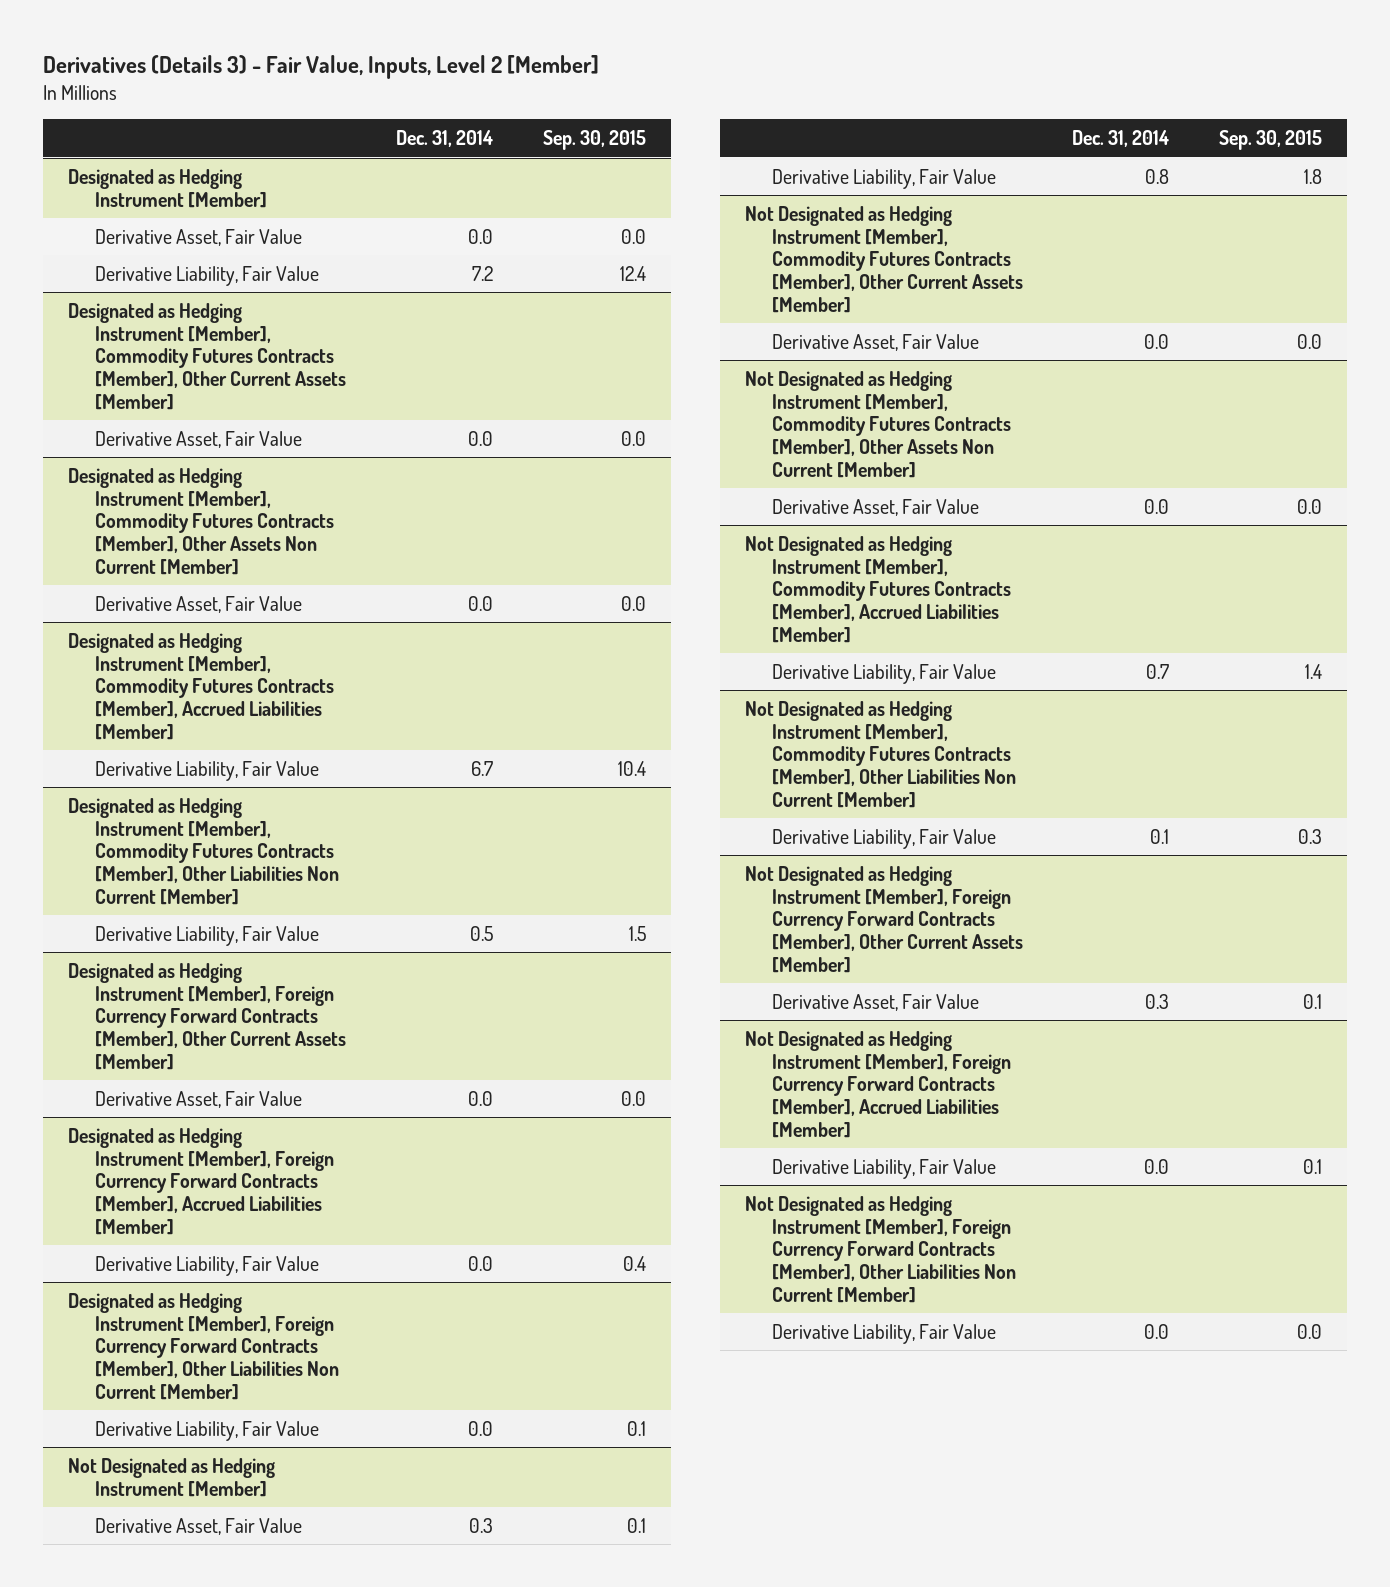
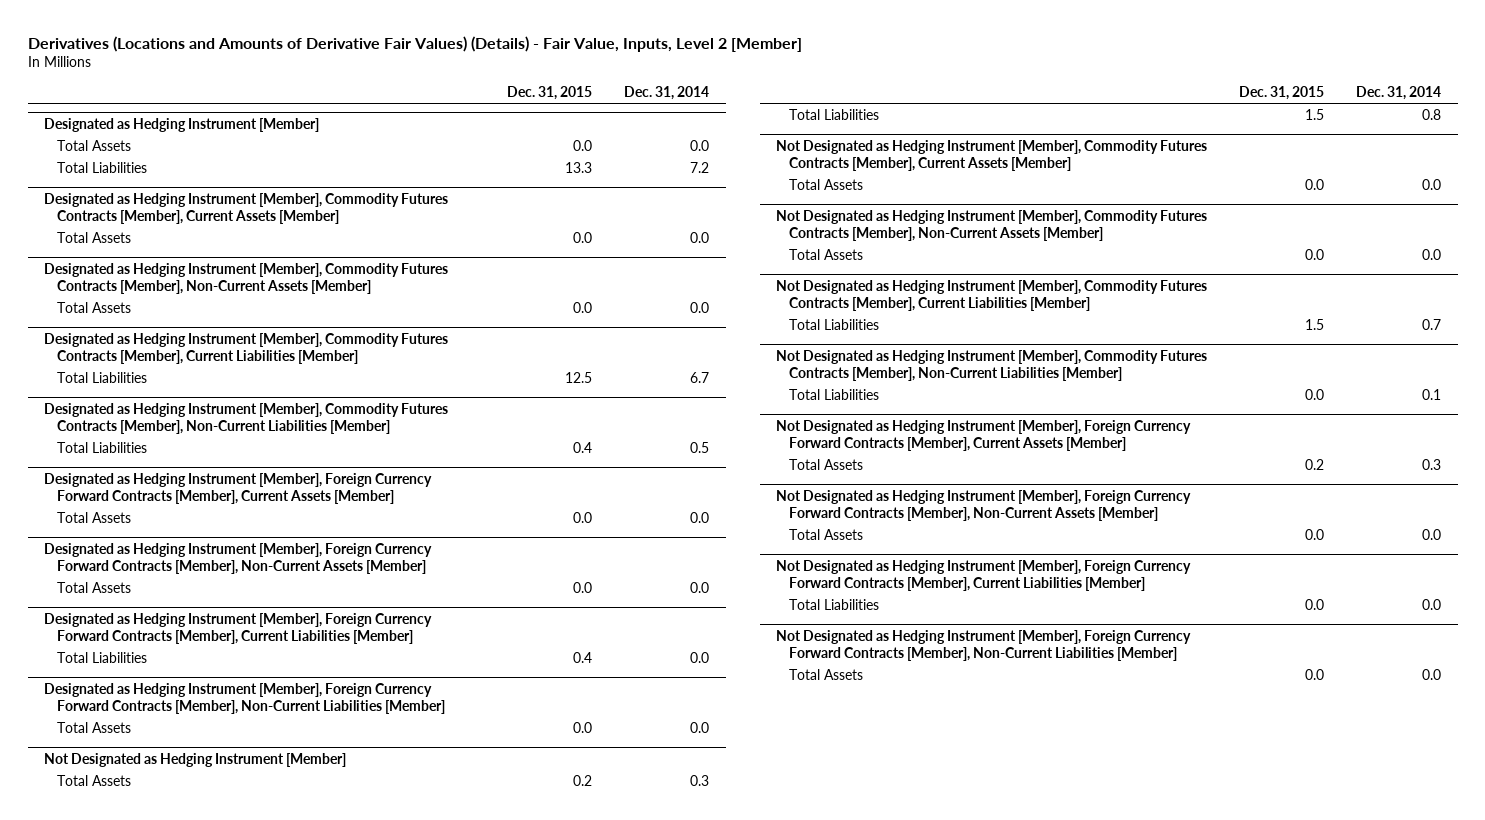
- Derivatives (Details 3) - Fair Value, Inputs, Level 2 [Member]
+ Derivatives (Locations and Amounts of Derivative Fair Values) (Details) - Fair Value, Inputs, Level 2 [Member]
- | Dec. 31, 2014 | Sep. 30, 2015
+ | Dec. 31, 2015 | Dec. 31, 2014
@ Designated as Hedging Instrument [Member]
- Derivative Asset, Fair Value | 0.0 | 0.0
- Derivative Liability, Fair Value | 7.2 | 12.4
- Designated as Hedging Instrument [Member], Commodity Futures Contracts [Member], Other Current Assets [Member]
- Derivative Asset, Fair Value | 0.0 | 0.0
- Designated as Hedging Instrument [Member], Commodity Futures Contracts [Member], Other Assets Non Current [Member]
- Derivative Asset, Fair Value | 0.0 | 0.0
- Designated as Hedging Instrument [Member], Commodity Futures Contracts [Member], Accrued Liabilities [Member]
- Derivative Liability, Fair Value | 6.7 | 10.4
- Designated as Hedging Instrument [Member], Commodity Futures Contracts [Member], Other Liabilities Non Current [Member]
- Derivative Liability, Fair Value | 0.5 | 1.5
- Designated as Hedging Instrument [Member], Foreign Currency Forward Contracts [Member], Other Current Assets [Member]
- Derivative Asset, Fair Value | 0.0 | 0.0
- Designated as Hedging Instrument [Member], Foreign Currency Forward Contracts [Member], Accrued Liabilities [Member]
- Derivative Liability, Fair Value | 0.0 | 0.4
- Designated as Hedging Instrument [Member], Foreign Currency Forward Contracts [Member], Other Liabilities Non Current [Member]
- Derivative Liability, Fair Value | 0.0 | 0.1
@ Designated as Hedging Instrument [Member]
+ Total Assets | 0.0 | 0.0
+ Total Liabilities | 13.3 | 7.2
+ Designated as Hedging Instrument [Member], Commodity Futures Contracts [Member], Current Assets [Member]
+ Total Assets | 0.0 | 0.0
+ Designated as Hedging Instrument [Member], Commodity Futures Contracts [Member], Non-Current Assets [Member]
+ Total Assets | 0.0 | 0.0
+ Designated as Hedging Instrument [Member], Commodity Futures Contracts [Member], Current Liabilities [Member]
+ Total Liabilities | 12.5 | 6.7
+ Designated as Hedging Instrument [Member], Commodity Futures Contracts [Member], Non-Current Liabilities [Member]
+ Total Liabilities | 0.4 | 0.5
+ Designated as Hedging Instrument [Member], Foreign Currency Forward Contracts [Member], Current Assets [Member]
+ Total Assets | 0.0 | 0.0
+ Designated as Hedging Instrument [Member], Foreign Currency Forward Contracts [Member], Non-Current Assets [Member]
+ Total Assets | 0.0 | 0.0
+ Designated as Hedging Instrument [Member], Foreign Currency Forward Contracts [Member], Current Liabilities [Member]
+ Total Liabilities | 0.4 | 0.0
+ Designated as Hedging Instrument [Member], Foreign Currency Forward Contracts [Member], Non-Current Liabilities [Member]
+ Total Assets | 0.0 | 0.0
@ Not Designated as Hedging Instrument [Member]
- Derivative Asset, Fair Value | 0.3 | 0.1
- Derivative Liability, Fair Value | 0.8 | 1.8
- Not Designated as Hedging Instrument [Member], Commodity Futures Contracts [Member], Other Current Assets [Member]
- Derivative Asset, Fair Value | 0.0 | 0.0
- Not Designated as Hedging Instrument [Member], Commodity Futures Contracts [Member], Other Assets Non Current [Member]
- Derivative Asset, Fair Value | 0.0 | 0.0
- Not Designated as Hedging Instrument [Member], Commodity Futures Contracts [Member], Accrued Liabilities [Member]
- Derivative Liability, Fair Value | 0.7 | 1.4
- Not Designated as Hedging Instrument [Member], Commodity Futures Contracts [Member], Other Liabilities Non Current [Member]
- Derivative Liability, Fair Value | 0.1 | 0.3
- Not Designated as Hedging Instrument [Member], Foreign Currency Forward Contracts [Member], Other Current Assets [Member]
- Derivative Asset, Fair Value | 0.3 | 0.1
- Not Designated as Hedging Instrument [Member], Foreign Currency Forward Contracts [Member], Accrued Liabilities [Member]
- Derivative Liability, Fair Value | 0.0 | 0.1
- Not Designated as Hedging Instrument [Member], Foreign Currency Forward Contracts [Member], Other Liabilities Non Current [Member]
- Derivative Liability, Fair Value | 0.0 | 0.0
@ Not Designated as Hedging Instrument [Member]
+ Total Assets | 0.2 | 0.3
+ Total Liabilities | 1.5 | 0.8
+ Not Designated as Hedging Instrument [Member], Commodity Futures Contracts [Member], Current Assets [Member]
+ Total Assets | 0.0 | 0.0
+ Not Designated as Hedging Instrument [Member], Commodity Futures Contracts [Member], Non-Current Assets [Member]
+ Total Assets | 0.0 | 0.0
+ Not Designated as Hedging Instrument [Member], Commodity Futures Contracts [Member], Current Liabilities [Member]
+ Total Liabilities | 1.5 | 0.7
+ Not Designated as Hedging Instrument [Member], Commodity Futures Contracts [Member], Non-Current Liabilities [Member]
+ Total Liabilities | 0.0 | 0.1
+ Not Designated as Hedging Instrument [Member], Foreign Currency Forward Contracts [Member], Current Assets [Member]
+ Total Assets | 0.2 | 0.3
+ Not Designated as Hedging Instrument [Member], Foreign Currency Forward Contracts [Member], Non-Current Assets [Member]
+ Total Assets | 0.0 | 0.0
+ Not Designated as Hedging Instrument [Member], Foreign Currency Forward Contracts [Member], Current Liabilities [Member]
+ Total Liabilities | 0.0 | 0.0
+ Not Designated as Hedging Instrument [Member], Foreign Currency Forward Contracts [Member], Non-Current Liabilities [Member]
+ Total Assets | 0.0 | 0.0

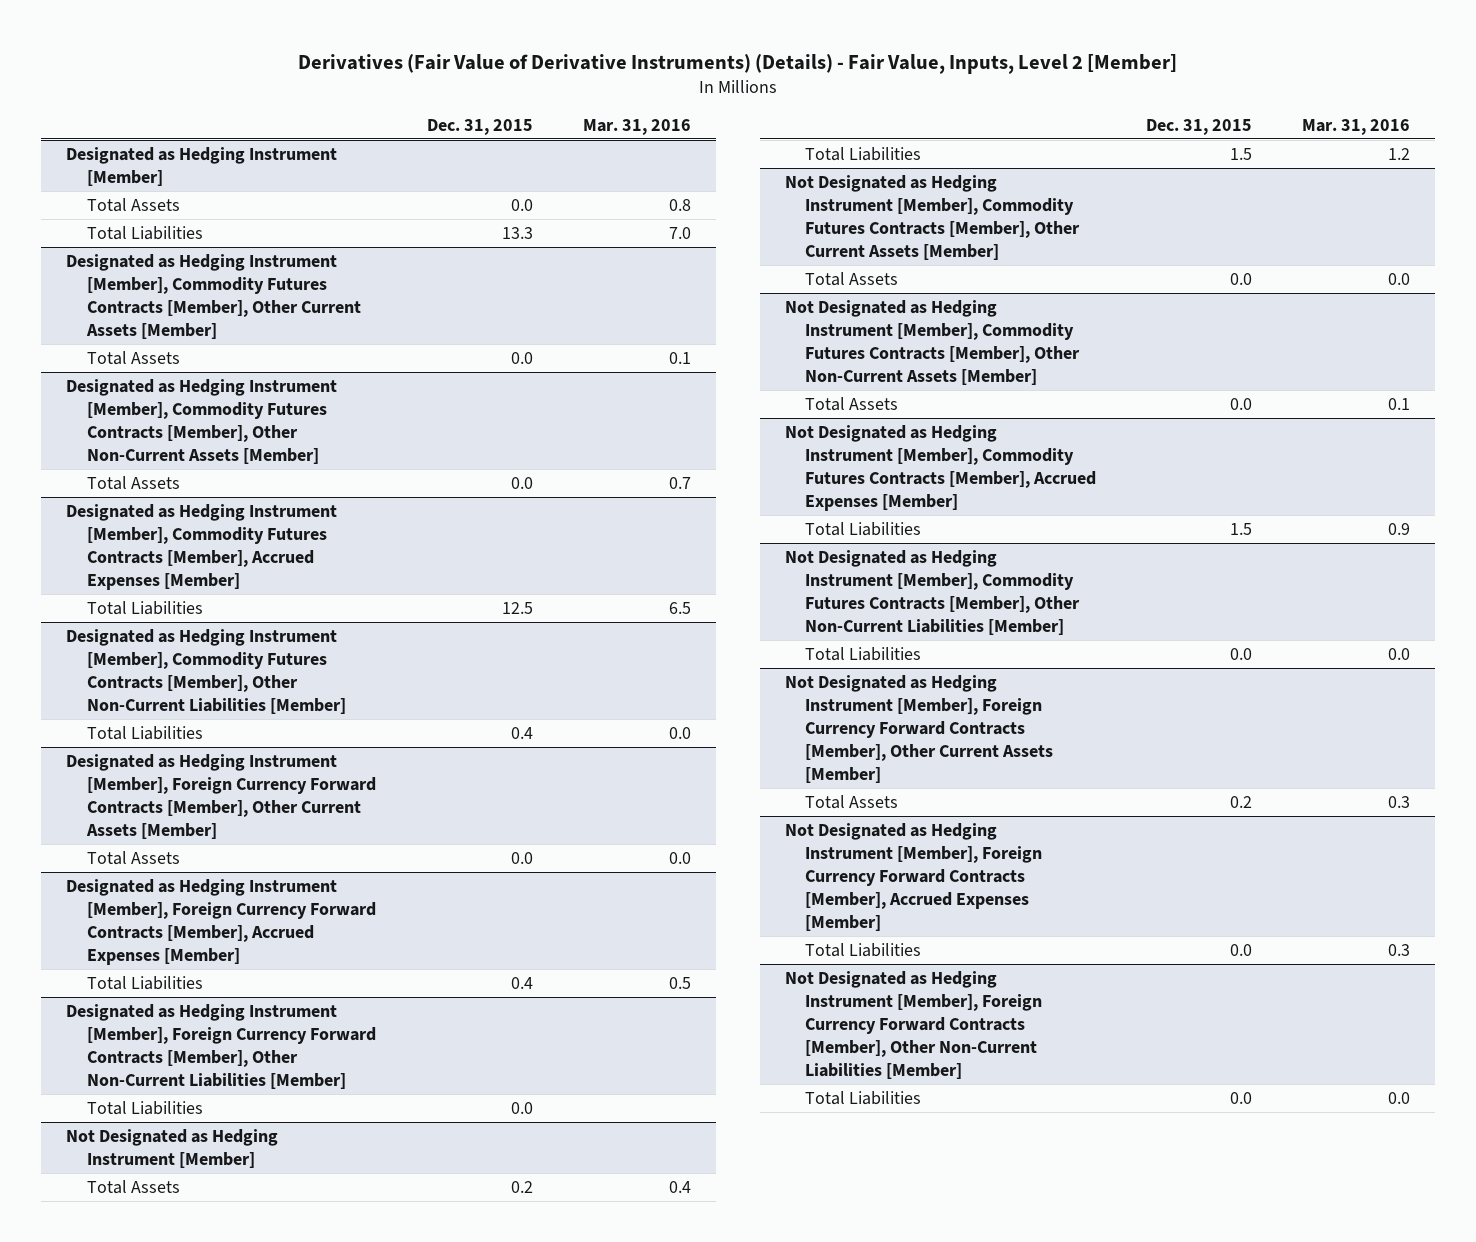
- Derivatives (Locations and Amounts of Derivative Fair Values) (Details) - Fair Value, Inputs, Level 2 [Member]
+ Derivatives (Fair Value of Derivative Instruments) (Details) - Fair Value, Inputs, Level 2 [Member]
- | Dec. 31, 2015 | Dec. 31, 2014
+ | Dec. 31, 2015 | Mar. 31, 2016
- Designated as Hedging Instrument [Member], Commodity Futures Contracts [Member], Current Assets [Member]
+ Designated as Hedging Instrument [Member], Commodity Futures Contracts [Member], Other Current Assets [Member]
- Designated as Hedging Instrument [Member], Commodity Futures Contracts [Member], Non-Current Assets [Member]
+ Designated as Hedging Instrument [Member], Commodity Futures Contracts [Member], Other Non-Current Assets [Member]
- Designated as Hedging Instrument [Member], Commodity Futures Contracts [Member], Current Liabilities [Member]
+ Designated as Hedging Instrument [Member], Commodity Futures Contracts [Member], Accrued Expenses [Member]
- Designated as Hedging Instrument [Member], Commodity Futures Contracts [Member], Non-Current Liabilities [Member]
+ Designated as Hedging Instrument [Member], Commodity Futures Contracts [Member], Other Non-Current Liabilities [Member]
- Designated as Hedging Instrument [Member], Foreign Currency Forward Contracts [Member], Current Assets [Member]
- Total Assets | 0.0 | 0.0
- Designated as Hedging Instrument [Member], Foreign Currency Forward Contracts [Member], Non-Current Assets [Member]
+ Designated as Hedging Instrument [Member], Foreign Currency Forward Contracts [Member], Other Current Assets [Member]
- Designated as Hedging Instrument [Member], Foreign Currency Forward Contracts [Member], Current Liabilities [Member]
+ Designated as Hedging Instrument [Member], Foreign Currency Forward Contracts [Member], Accrued Expenses [Member]
- Designated as Hedging Instrument [Member], Foreign Currency Forward Contracts [Member], Non-Current Liabilities [Member]
- Total Assets | 0.0 | 0.0
+ Designated as Hedging Instrument [Member], Foreign Currency Forward Contracts [Member], Other Non-Current Liabilities [Member]
+ Total Liabilities | 0.0 |
- Not Designated as Hedging Instrument [Member], Commodity Futures Contracts [Member], Current Assets [Member]
+ Not Designated as Hedging Instrument [Member], Commodity Futures Contracts [Member], Other Current Assets [Member]
- Not Designated as Hedging Instrument [Member], Commodity Futures Contracts [Member], Non-Current Assets [Member]
+ Not Designated as Hedging Instrument [Member], Commodity Futures Contracts [Member], Other Non-Current Assets [Member]
- Not Designated as Hedging Instrument [Member], Commodity Futures Contracts [Member], Current Liabilities [Member]
+ Not Designated as Hedging Instrument [Member], Commodity Futures Contracts [Member], Accrued Expenses [Member]
- Not Designated as Hedging Instrument [Member], Commodity Futures Contracts [Member], Non-Current Liabilities [Member]
+ Not Designated as Hedging Instrument [Member], Commodity Futures Contracts [Member], Other Non-Current Liabilities [Member]
- Not Designated as Hedging Instrument [Member], Foreign Currency Forward Contracts [Member], Current Assets [Member]
+ Not Designated as Hedging Instrument [Member], Foreign Currency Forward Contracts [Member], Other Current Assets [Member]
- Not Designated as Hedging Instrument [Member], Foreign Currency Forward Contracts [Member], Non-Current Assets [Member]
- Total Assets | 0.0 | 0.0
- Not Designated as Hedging Instrument [Member], Foreign Currency Forward Contracts [Member], Current Liabilities [Member]
+ Not Designated as Hedging Instrument [Member], Foreign Currency Forward Contracts [Member], Accrued Expenses [Member]
- Not Designated as Hedging Instrument [Member], Foreign Currency Forward Contracts [Member], Non-Current Liabilities [Member]
- Total Assets | 0.0 | 0.0
+ Not Designated as Hedging Instrument [Member], Foreign Currency Forward Contracts [Member], Other Non-Current Liabilities [Member]
+ Total Liabilities | 0.0 | 0.0

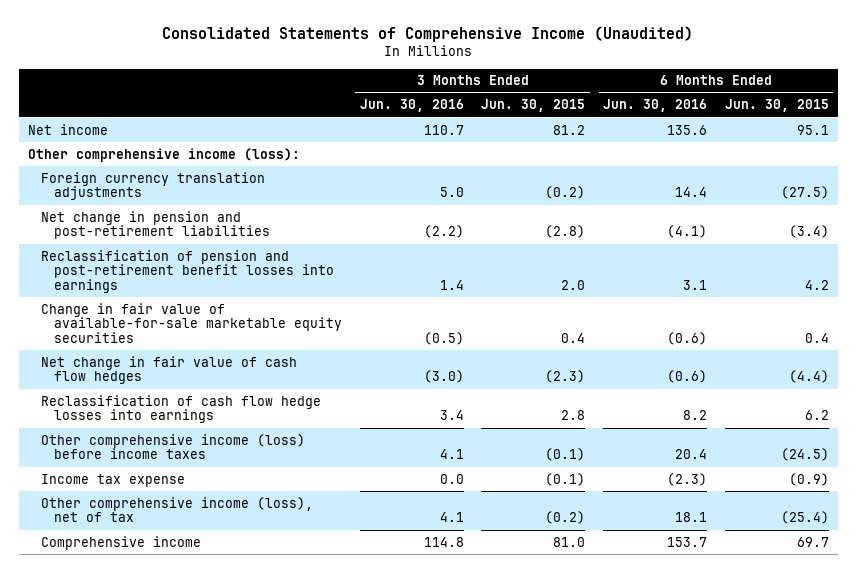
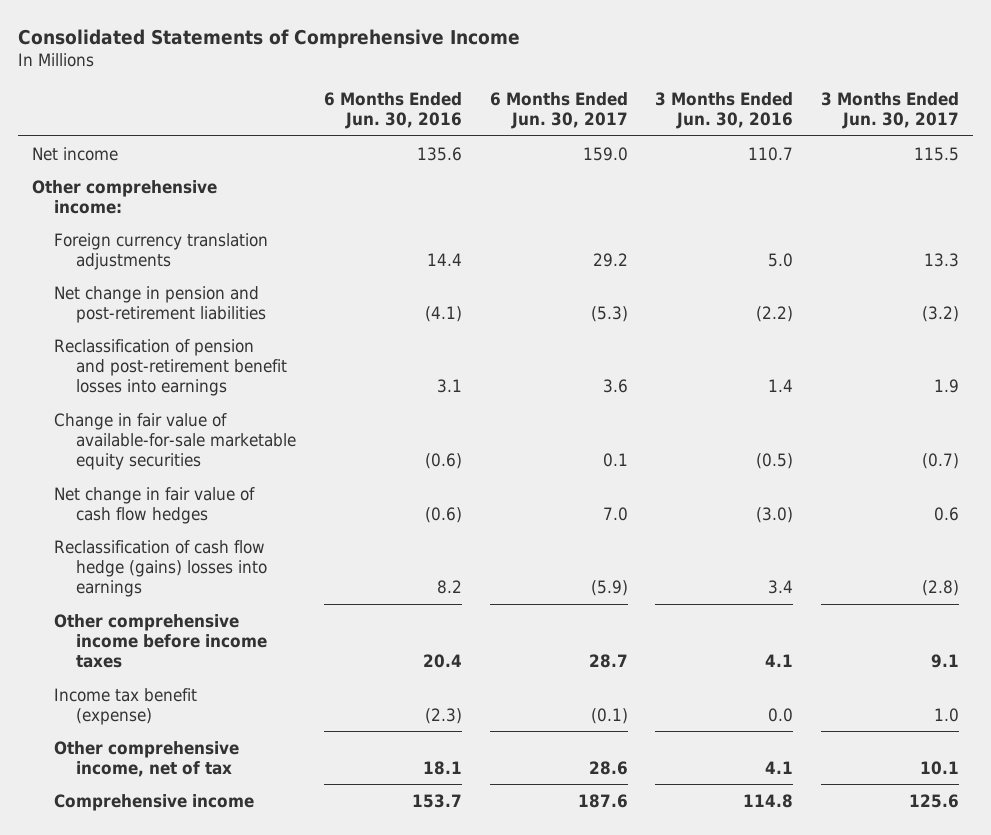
- Consolidated Statements of Comprehensive Income (Unaudited)
+ Consolidated Statements of Comprehensive Income
- | 3 Months Ended Jun. 30, 2016 | 3 Months Ended Jun. 30, 2015 | 6 Months Ended Jun. 30, 2016 | 6 Months Ended Jun. 30, 2015
+ | 6 Months Ended Jun. 30, 2016 | 6 Months Ended Jun. 30, 2017 | 3 Months Ended Jun. 30, 2016 | 3 Months Ended Jun. 30, 2017
- Other comprehensive income (loss):
+ Other comprehensive income:
- Reclassification of cash flow hedge losses into earnings | 3.4 | 2.8 | 8.2 | 6.2
- Other comprehensive income (loss) before income taxes | 4.1 | (0.1) | 20.4 | (24.5)
- Income tax expense | 0.0 | (0.1) | (2.3) | (0.9)
- Other comprehensive income (loss), net of tax | 4.1 | (0.2) | 18.1 | (25.4)
+ Reclassification of cash flow hedge (gains) losses into earnings | 8.2 | (5.9) | 3.4 | (2.8)
+ Other comprehensive income before income taxes | 20.4 | 28.7 | 4.1 | 9.1
+ Income tax benefit (expense) | (2.3) | (0.1) | 0.0 | 1.0
+ Other comprehensive income, net of tax | 18.1 | 28.6 | 4.1 | 10.1

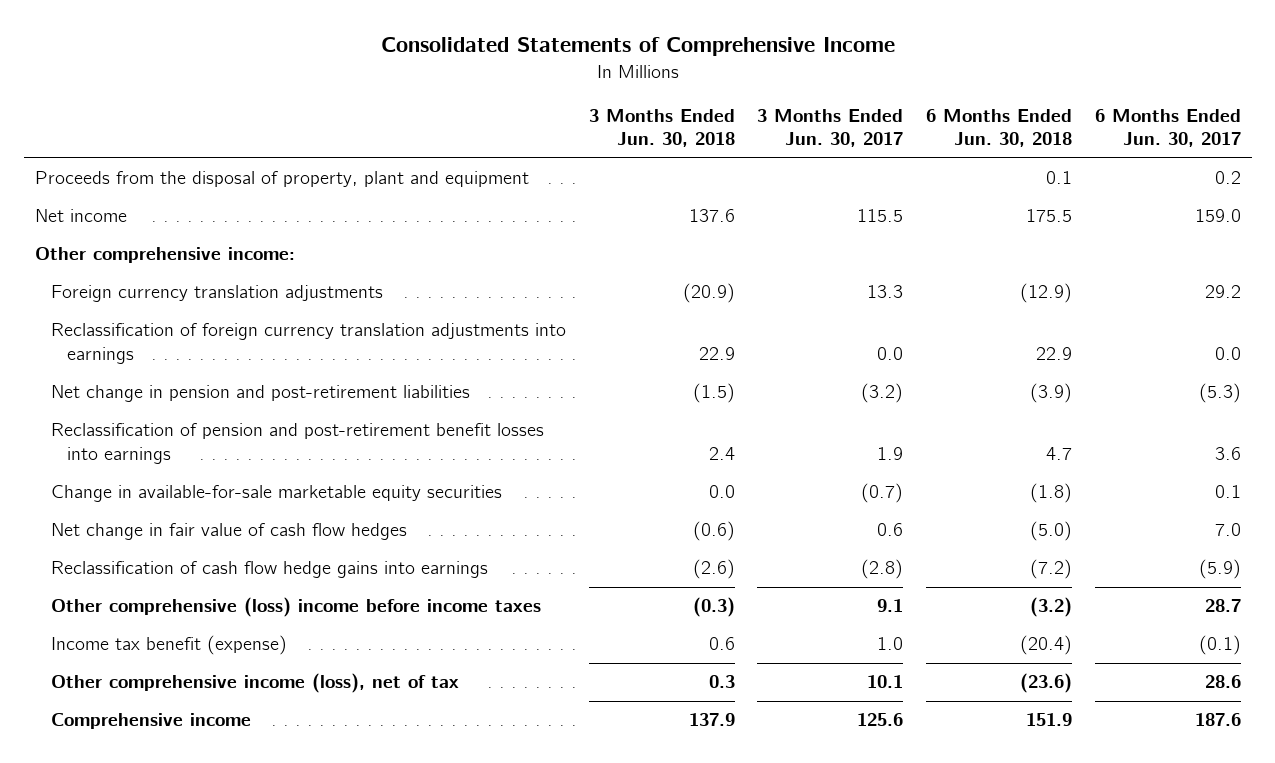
- | 6 Months Ended Jun. 30, 2016 | 6 Months Ended Jun. 30, 2017 | 3 Months Ended Jun. 30, 2016 | 3 Months Ended Jun. 30, 2017
+ | 3 Months Ended Jun. 30, 2018 | 3 Months Ended Jun. 30, 2017 | 6 Months Ended Jun. 30, 2018 | 6 Months Ended Jun. 30, 2017
+ Proceeds from the disposal of property, plant and equipment | | | 0.1 | 0.2
+ Reclassification of foreign currency translation adjustments into earnings | 22.9 | 0.0 | 22.9 | 0.0
- Change in fair value of available-for-sale marketable equity securities | (0.6) | 0.1 | (0.5) | (0.7)
+ Change in available-for-sale marketable equity securities | 0.0 | (0.7) | (1.8) | 0.1
- Reclassification of cash flow hedge (gains) losses into earnings | 8.2 | (5.9) | 3.4 | (2.8)
- Other comprehensive income before income taxes | 20.4 | 28.7 | 4.1 | 9.1
+ Reclassification of cash flow hedge gains into earnings | (2.6) | (2.8) | (7.2) | (5.9)
+ Other comprehensive (loss) income before income taxes | (0.3) | 9.1 | (3.2) | 28.7
- Other comprehensive income, net of tax | 18.1 | 28.6 | 4.1 | 10.1
+ Other comprehensive income (loss), net of tax | 0.3 | 10.1 | (23.6) | 28.6

